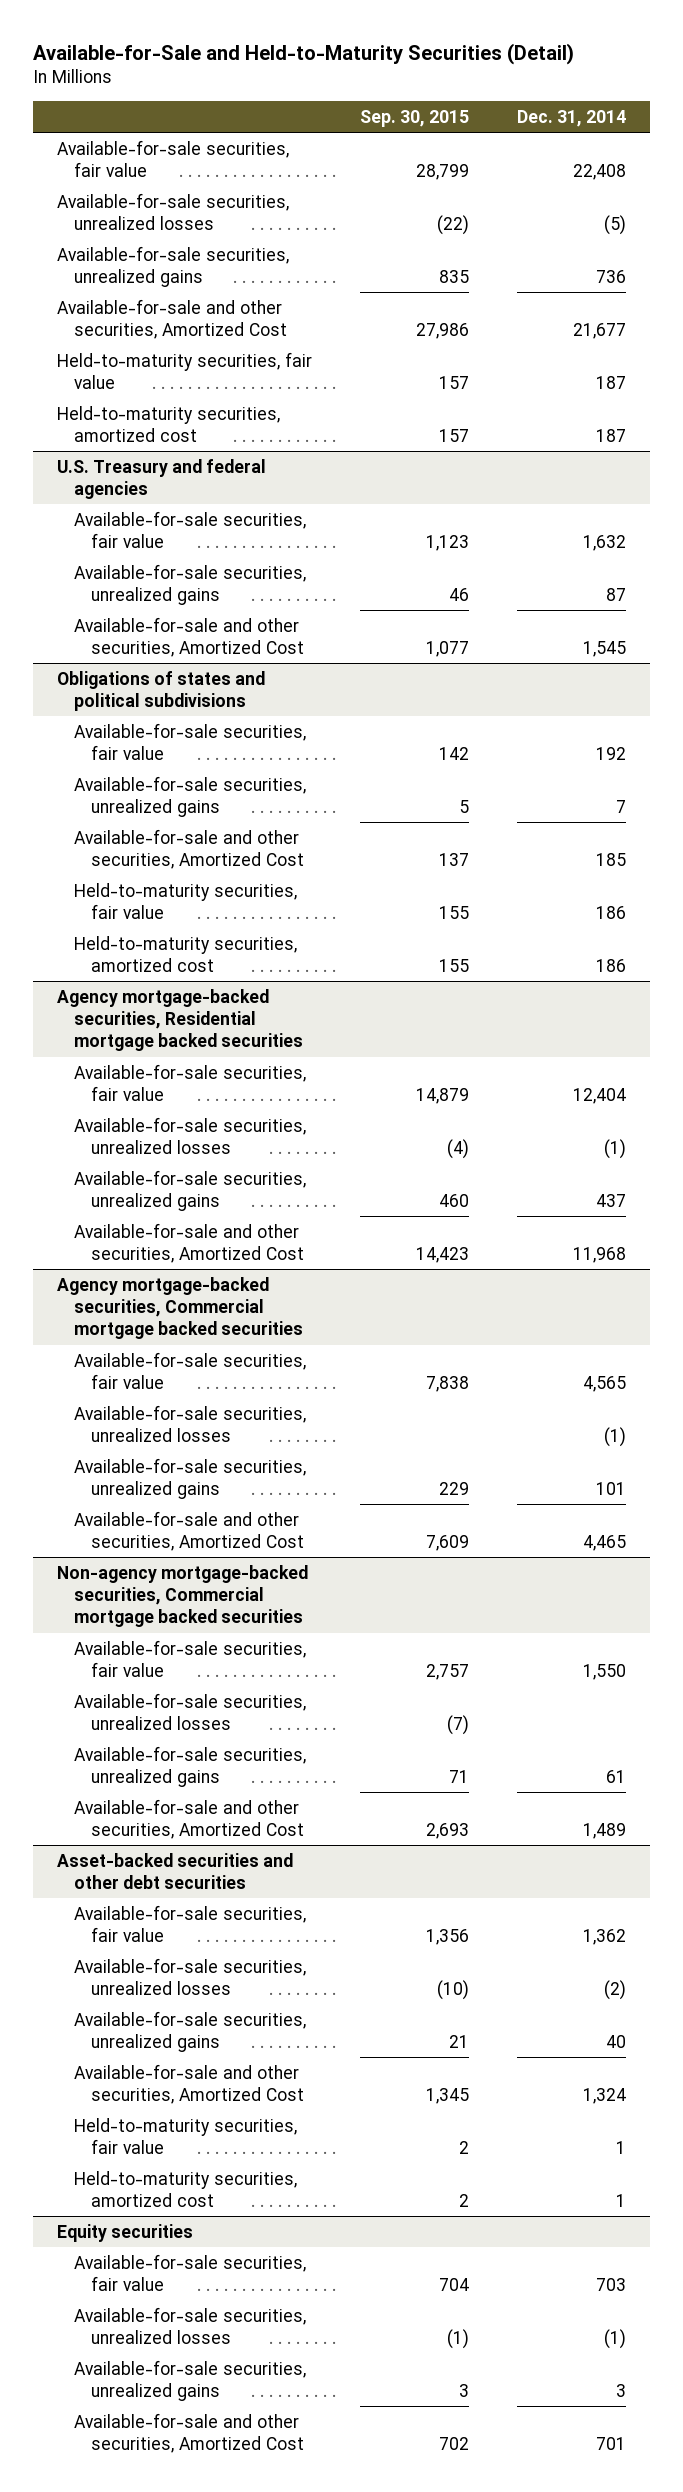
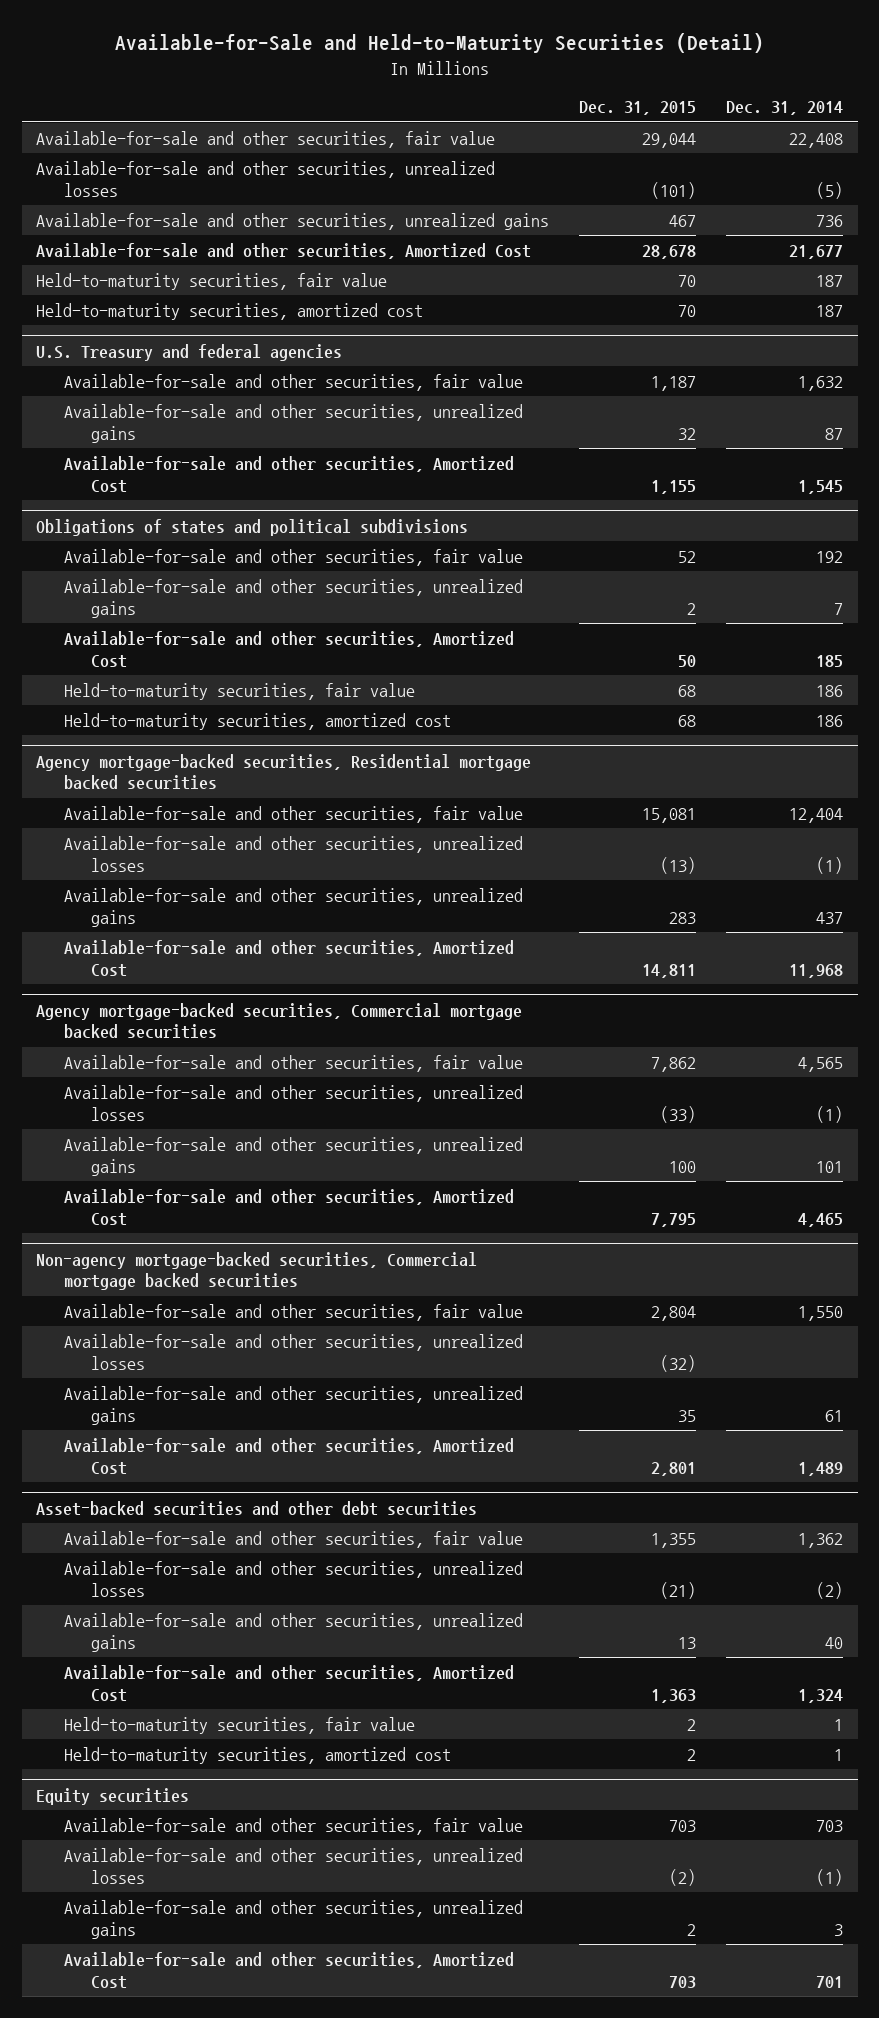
- | Sep. 30, 2015 | Dec. 31, 2014
+ | Dec. 31, 2015 | Dec. 31, 2014
- Available-for-sale securities, fair value | 28,799 | 22,408
- Available-for-sale securities, unrealized losses | (22) | (5)
- Available-for-sale securities, unrealized gains | 835 | 736
+ Available-for-sale and other securities, fair value | 29,044 | 22,408
+ Available-for-sale and other securities, unrealized losses | (101) | (5)
+ Available-for-sale and other securities, unrealized gains | 467 | 736
@ U.S. Treasury and federal agencies
- Available-for-sale securities, fair value | 1,123 | 1,632
- Available-for-sale securities, unrealized gains | 46 | 87
+ Available-for-sale and other securities, fair value | 1,187 | 1,632
+ Available-for-sale and other securities, unrealized gains | 32 | 87
@ Obligations of states and political subdivisions
- Available-for-sale securities, fair value | 142 | 192
- Available-for-sale securities, unrealized gains | 5 | 7
+ Available-for-sale and other securities, fair value | 52 | 192
+ Available-for-sale and other securities, unrealized gains | 2 | 7
@ Agency mortgage-backed securities, Residential mortgage backed securities
- Available-for-sale securities, fair value | 14,879 | 12,404
- Available-for-sale securities, unrealized losses | (4) | (1)
- Available-for-sale securities, unrealized gains | 460 | 437
+ Available-for-sale and other securities, fair value | 15,081 | 12,404
+ Available-for-sale and other securities, unrealized losses | (13) | (1)
+ Available-for-sale and other securities, unrealized gains | 283 | 437
@ Agency mortgage-backed securities, Commercial mortgage backed securities
- Available-for-sale securities, fair value | 7,838 | 4,565
- Available-for-sale securities, unrealized losses | | (1)
- Available-for-sale securities, unrealized gains | 229 | 101
+ Available-for-sale and other securities, fair value | 7,862 | 4,565
+ Available-for-sale and other securities, unrealized losses | (33) | (1)
+ Available-for-sale and other securities, unrealized gains | 100 | 101
@ Non-agency mortgage-backed securities, Commercial mortgage backed securities
- Available-for-sale securities, fair value | 2,757 | 1,550
- Available-for-sale securities, unrealized losses | (7) |
- Available-for-sale securities, unrealized gains | 71 | 61
+ Available-for-sale and other securities, fair value | 2,804 | 1,550
+ Available-for-sale and other securities, unrealized losses | (32) |
+ Available-for-sale and other securities, unrealized gains | 35 | 61
@ Asset-backed securities and other debt securities
- Available-for-sale securities, fair value | 1,356 | 1,362
- Available-for-sale securities, unrealized losses | (10) | (2)
- Available-for-sale securities, unrealized gains | 21 | 40
+ Available-for-sale and other securities, fair value | 1,355 | 1,362
+ Available-for-sale and other securities, unrealized losses | (21) | (2)
+ Available-for-sale and other securities, unrealized gains | 13 | 40
@ Equity securities
- Available-for-sale securities, fair value | 704 | 703
- Available-for-sale securities, unrealized losses | (1) | (1)
- Available-for-sale securities, unrealized gains | 3 | 3
+ Available-for-sale and other securities, fair value | 703 | 703
+ Available-for-sale and other securities, unrealized losses | (2) | (1)
+ Available-for-sale and other securities, unrealized gains | 2 | 3

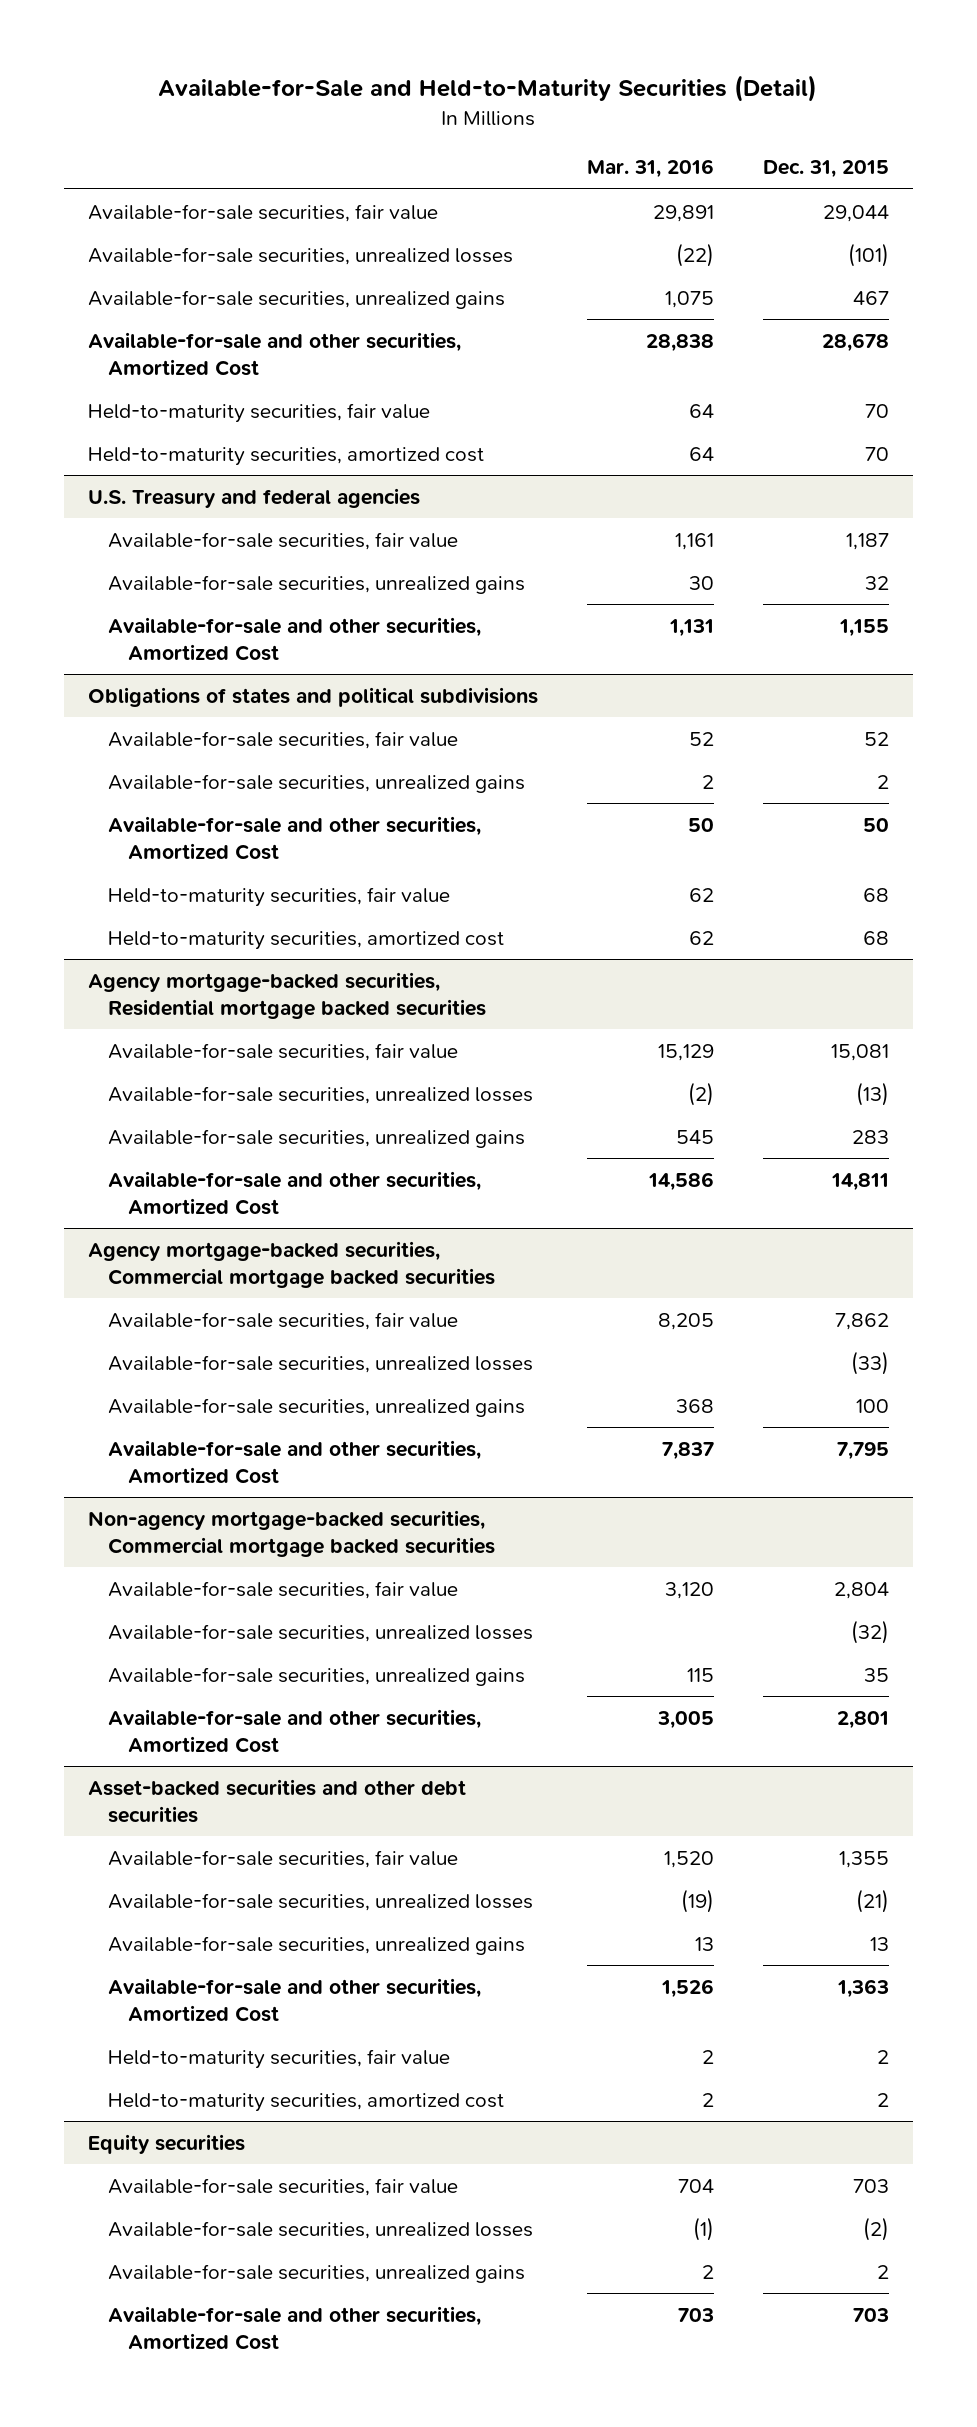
- | Dec. 31, 2015 | Dec. 31, 2014
+ | Mar. 31, 2016 | Dec. 31, 2015
- Available-for-sale and other securities, fair value | 29,044 | 22,408
- Available-for-sale and other securities, unrealized losses | (101) | (5)
- Available-for-sale and other securities, unrealized gains | 467 | 736
+ Available-for-sale securities, fair value | 29,891 | 29,044
+ Available-for-sale securities, unrealized losses | (22) | (101)
+ Available-for-sale securities, unrealized gains | 1,075 | 467
@ U.S. Treasury and federal agencies
- Available-for-sale and other securities, fair value | 1,187 | 1,632
- Available-for-sale and other securities, unrealized gains | 32 | 87
+ Available-for-sale securities, fair value | 1,161 | 1,187
+ Available-for-sale securities, unrealized gains | 30 | 32
@ Obligations of states and political subdivisions
- Available-for-sale and other securities, fair value | 52 | 192
- Available-for-sale and other securities, unrealized gains | 2 | 7
+ Available-for-sale securities, fair value | 52 | 52
+ Available-for-sale securities, unrealized gains | 2 | 2
@ Agency mortgage-backed securities, Residential mortgage backed securities
- Available-for-sale and other securities, fair value | 15,081 | 12,404
- Available-for-sale and other securities, unrealized losses | (13) | (1)
- Available-for-sale and other securities, unrealized gains | 283 | 437
+ Available-for-sale securities, fair value | 15,129 | 15,081
+ Available-for-sale securities, unrealized losses | (2) | (13)
+ Available-for-sale securities, unrealized gains | 545 | 283
@ Agency mortgage-backed securities, Commercial mortgage backed securities
- Available-for-sale and other securities, fair value | 7,862 | 4,565
- Available-for-sale and other securities, unrealized losses | (33) | (1)
- Available-for-sale and other securities, unrealized gains | 100 | 101
+ Available-for-sale securities, fair value | 8,205 | 7,862
+ Available-for-sale securities, unrealized losses | | (33)
+ Available-for-sale securities, unrealized gains | 368 | 100
@ Non-agency mortgage-backed securities, Commercial mortgage backed securities
- Available-for-sale and other securities, fair value | 2,804 | 1,550
- Available-for-sale and other securities, unrealized losses | (32) |
- Available-for-sale and other securities, unrealized gains | 35 | 61
+ Available-for-sale securities, fair value | 3,120 | 2,804
+ Available-for-sale securities, unrealized losses | | (32)
+ Available-for-sale securities, unrealized gains | 115 | 35
@ Asset-backed securities and other debt securities
- Available-for-sale and other securities, fair value | 1,355 | 1,362
- Available-for-sale and other securities, unrealized losses | (21) | (2)
- Available-for-sale and other securities, unrealized gains | 13 | 40
+ Available-for-sale securities, fair value | 1,520 | 1,355
+ Available-for-sale securities, unrealized losses | (19) | (21)
+ Available-for-sale securities, unrealized gains | 13 | 13
@ Equity securities
- Available-for-sale and other securities, fair value | 703 | 703
- Available-for-sale and other securities, unrealized losses | (2) | (1)
- Available-for-sale and other securities, unrealized gains | 2 | 3
+ Available-for-sale securities, fair value | 704 | 703
+ Available-for-sale securities, unrealized losses | (1) | (2)
+ Available-for-sale securities, unrealized gains | 2 | 2

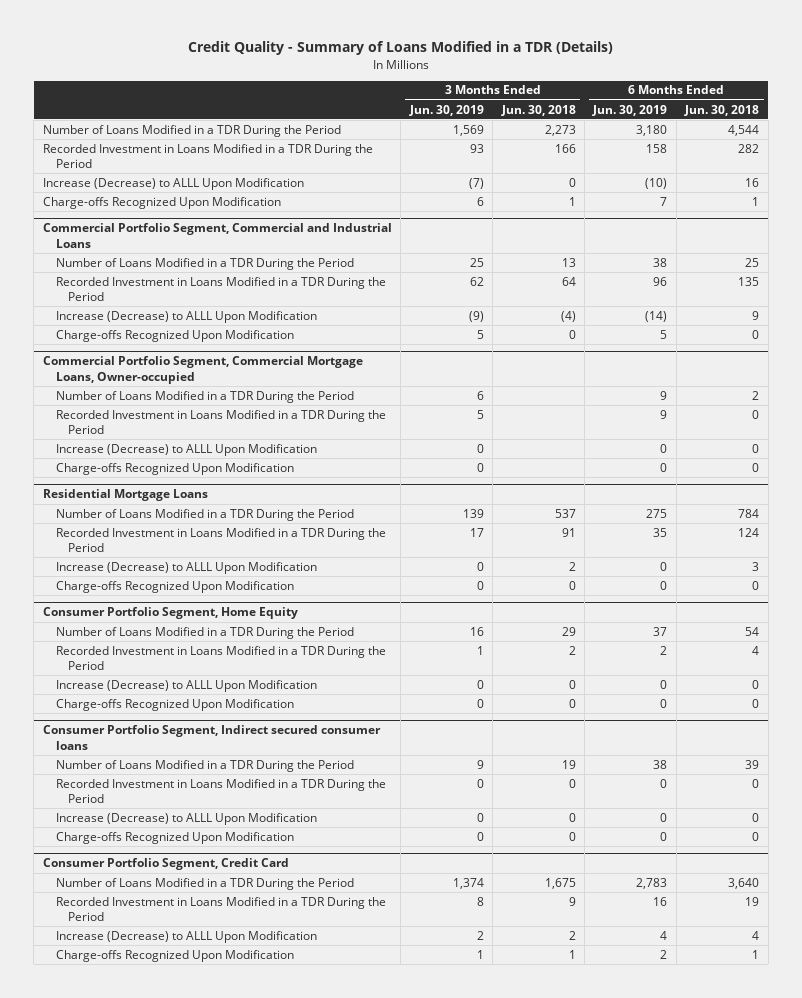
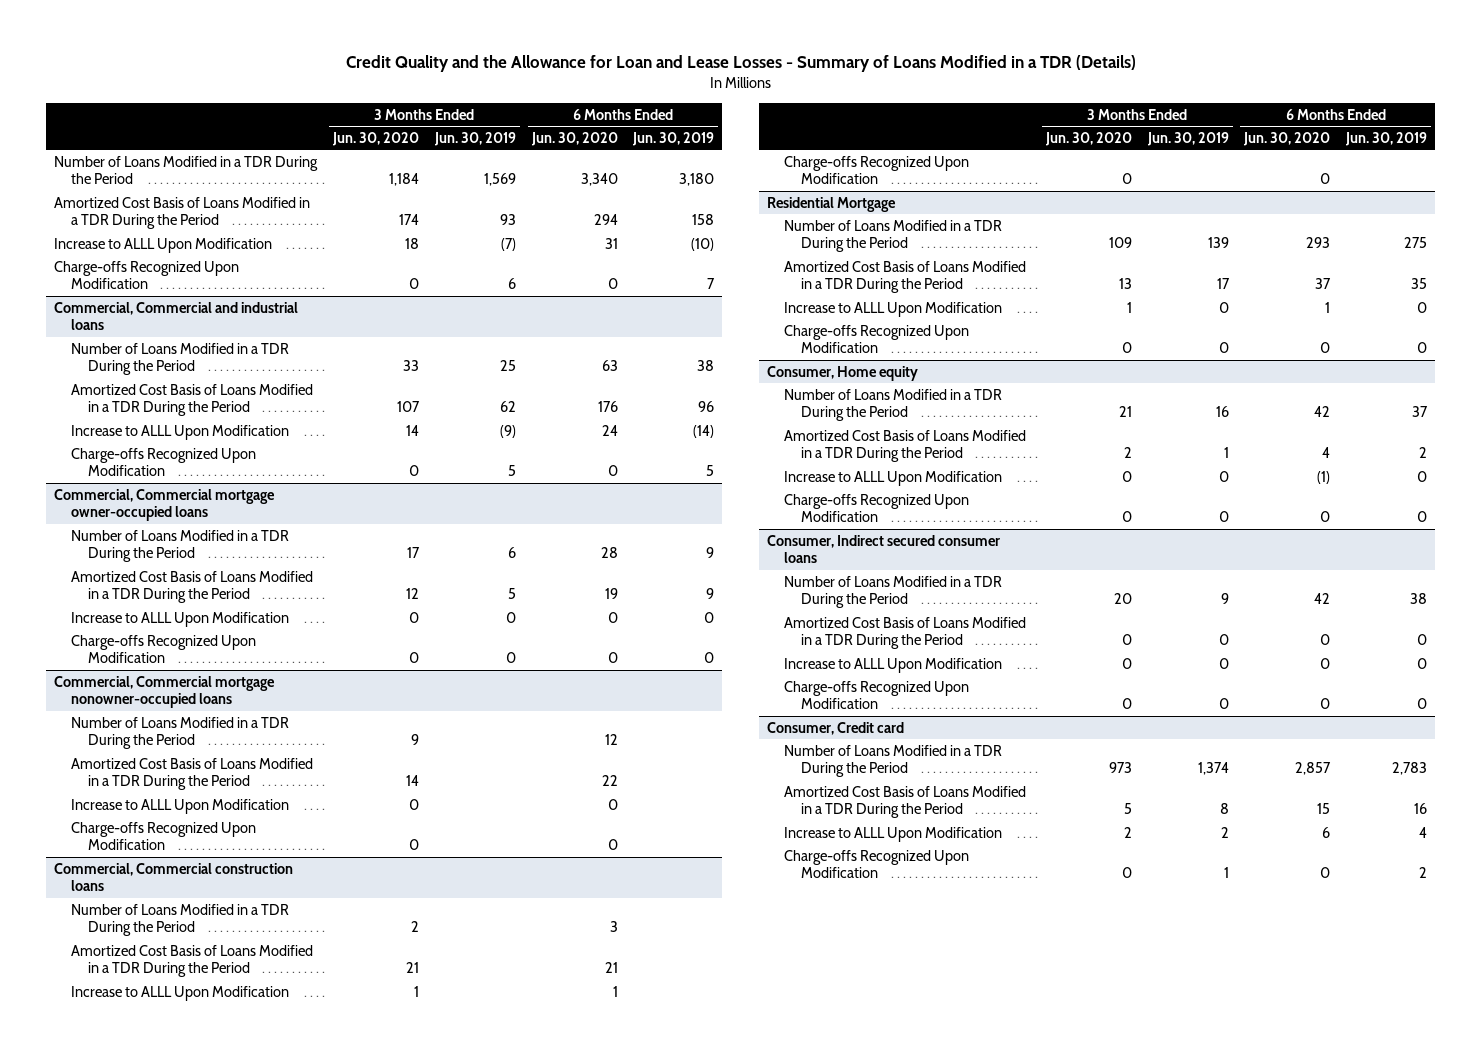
- Credit Quality - Summary of Loans Modified in a TDR (Details)
+ Credit Quality and the Allowance for Loan and Lease Losses - Summary of Loans Modified in a TDR (Details)
- | 3 Months Ended Jun. 30, 2019 | 3 Months Ended Jun. 30, 2018 | 6 Months Ended Jun. 30, 2019 | 6 Months Ended Jun. 30, 2018
+ | 3 Months Ended Jun. 30, 2020 | 3 Months Ended Jun. 30, 2019 | 6 Months Ended Jun. 30, 2020 | 6 Months Ended Jun. 30, 2019
- Recorded Investment in Loans Modified in a TDR During the Period | 93 | 166 | 158 | 282
- Increase (Decrease) to ALLL Upon Modification | (7) | 0 | (10) | 16
+ Amortized Cost Basis of Loans Modified in a TDR During the Period | 174 | 93 | 294 | 158
+ Increase to ALLL Upon Modification | 18 | (7) | 31 | (10)
- Commercial Portfolio Segment, Commercial and Industrial Loans
+ Commercial, Commercial and industrial loans
- Recorded Investment in Loans Modified in a TDR During the Period | 62 | 64 | 96 | 135
- Increase (Decrease) to ALLL Upon Modification | (9) | (4) | (14) | 9
+ Amortized Cost Basis of Loans Modified in a TDR During the Period | 107 | 62 | 176 | 96
+ Increase to ALLL Upon Modification | 14 | (9) | 24 | (14)
- Commercial Portfolio Segment, Commercial Mortgage Loans, Owner-occupied
+ Commercial, Commercial mortgage owner-occupied loans
- Recorded Investment in Loans Modified in a TDR During the Period | 5 | | 9 | 0
- Increase (Decrease) to ALLL Upon Modification | 0 | | 0 | 0
+ Amortized Cost Basis of Loans Modified in a TDR During the Period | 12 | 5 | 19 | 9
+ Increase to ALLL Upon Modification | 0 | 0 | 0 | 0
- Residential Mortgage Loans
+ Commercial, Commercial mortgage nonowner-occupied loans
+ Number of Loans Modified in a TDR During the Period | 9 | | 12 |
+ Amortized Cost Basis of Loans Modified in a TDR During the Period | 14 | | 22 |
+ Increase to ALLL Upon Modification | 0 | | 0 |
+ Charge-offs Recognized Upon Modification | 0 | | 0 |
+ Commercial, Commercial construction loans
+ Number of Loans Modified in a TDR During the Period | 2 | | 3 |
+ Amortized Cost Basis of Loans Modified in a TDR During the Period | 21 | | 21 |
+ Increase to ALLL Upon Modification | 1 | | 1 |
+ Charge-offs Recognized Upon Modification | 0 | | 0 |
+ Residential Mortgage
- Recorded Investment in Loans Modified in a TDR During the Period | 17 | 91 | 35 | 124
- Increase (Decrease) to ALLL Upon Modification | 0 | 2 | 0 | 3
+ Amortized Cost Basis of Loans Modified in a TDR During the Period | 13 | 17 | 37 | 35
+ Increase to ALLL Upon Modification | 1 | 0 | 1 | 0
- Consumer Portfolio Segment, Home Equity
+ Consumer, Home equity
- Recorded Investment in Loans Modified in a TDR During the Period | 1 | 2 | 2 | 4
- Increase (Decrease) to ALLL Upon Modification | 0 | 0 | 0 | 0
+ Amortized Cost Basis of Loans Modified in a TDR During the Period | 2 | 1 | 4 | 2
+ Increase to ALLL Upon Modification | 0 | 0 | (1) | 0
- Consumer Portfolio Segment, Indirect secured consumer loans
+ Consumer, Indirect secured consumer loans
- Recorded Investment in Loans Modified in a TDR During the Period | 0 | 0 | 0 | 0
- Increase (Decrease) to ALLL Upon Modification | 0 | 0 | 0 | 0
+ Amortized Cost Basis of Loans Modified in a TDR During the Period | 0 | 0 | 0 | 0
+ Increase to ALLL Upon Modification | 0 | 0 | 0 | 0
- Consumer Portfolio Segment, Credit Card
+ Consumer, Credit card
- Recorded Investment in Loans Modified in a TDR During the Period | 8 | 9 | 16 | 19
- Increase (Decrease) to ALLL Upon Modification | 2 | 2 | 4 | 4
+ Amortized Cost Basis of Loans Modified in a TDR During the Period | 5 | 8 | 15 | 16
+ Increase to ALLL Upon Modification | 2 | 2 | 6 | 4

